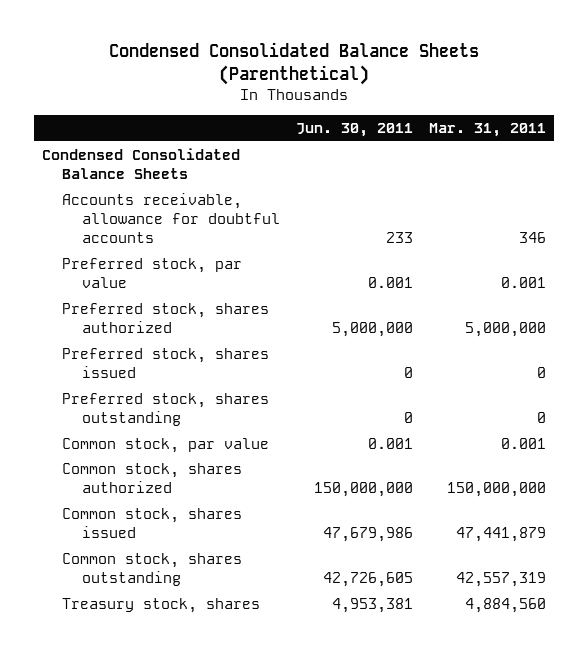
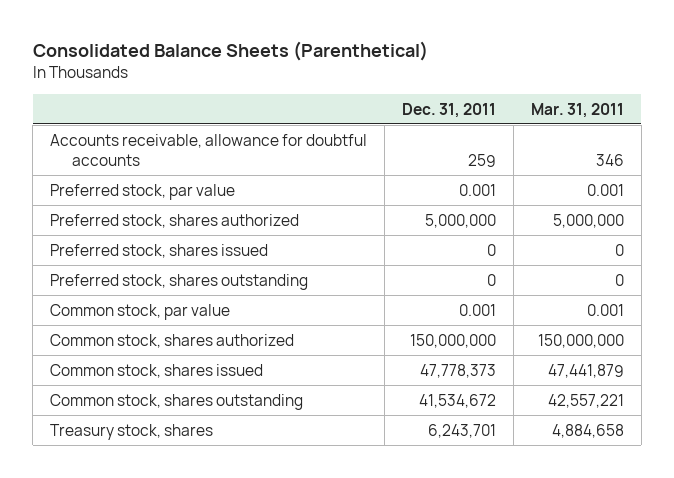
- Condensed Consolidated Balance Sheets (Parenthetical)
+ Consolidated Balance Sheets (Parenthetical)
- | Jun. 30, 2011 | Mar. 31, 2011
+ | Dec. 31, 2011 | Mar. 31, 2011
- Condensed Consolidated Balance Sheets
- Common stock, shares outstanding | 42,726,605 | 42,557,319
- Treasury stock, shares | 4,953,381 | 4,884,560
+ Common stock, shares outstanding | 41,534,672 | 42,557,221
+ Treasury stock, shares | 6,243,701 | 4,884,658

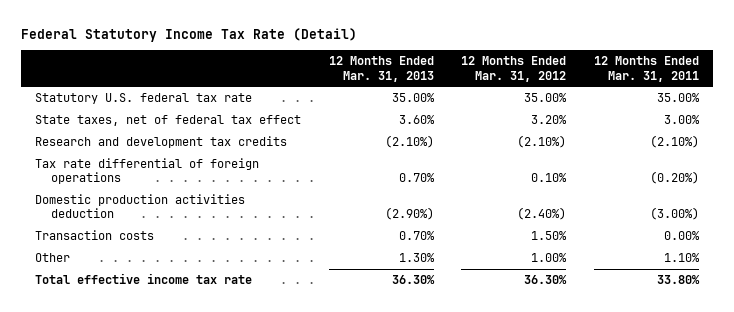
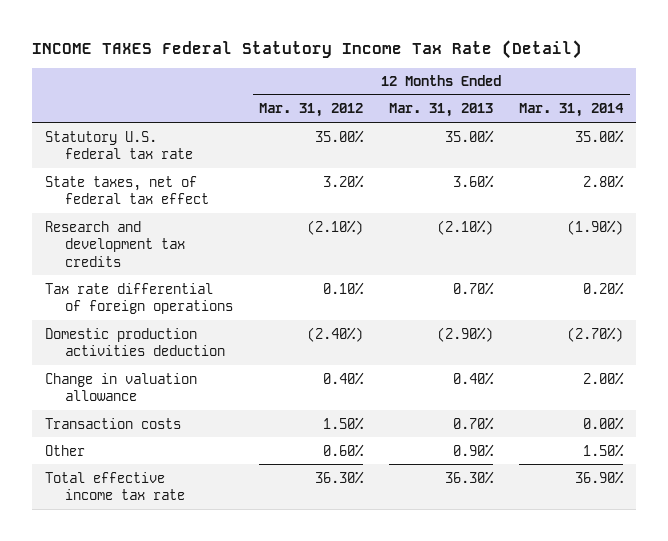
- Federal Statutory Income Tax Rate (Detail)
+ INCOME TAXES Federal Statutory Income Tax Rate (Detail)
- | 12 Months Ended Mar. 31, 2013 | 12 Months Ended Mar. 31, 2012 | 12 Months Ended Mar. 31, 2011
+ | 12 Months Ended Mar. 31, 2012 | 12 Months Ended Mar. 31, 2013 | 12 Months Ended Mar. 31, 2014
+ Change in valuation allowance | 0.40% | 0.40% | 2.00%
- Other | 1.30% | 1.00% | 1.10%
+ Other | 0.60% | 0.90% | 1.50%

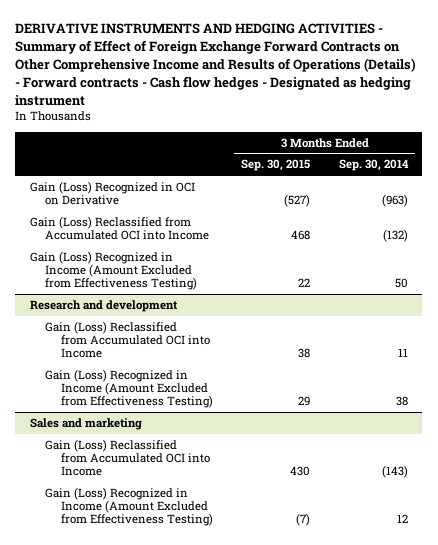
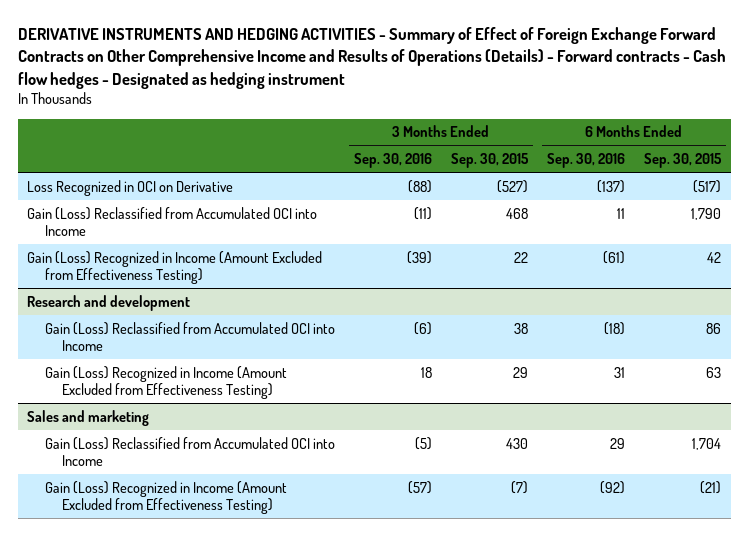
- | 3 Months Ended Sep. 30, 2015 | 3 Months Ended Sep. 30, 2014
+ | 3 Months Ended Sep. 30, 2016 | 3 Months Ended Sep. 30, 2015 | 6 Months Ended Sep. 30, 2016 | 6 Months Ended Sep. 30, 2015
- Gain (Loss) Recognized in OCI on Derivative | (527) | (963)
+ Loss Recognized in OCI on Derivative | (88) | (527) | (137) | (517)

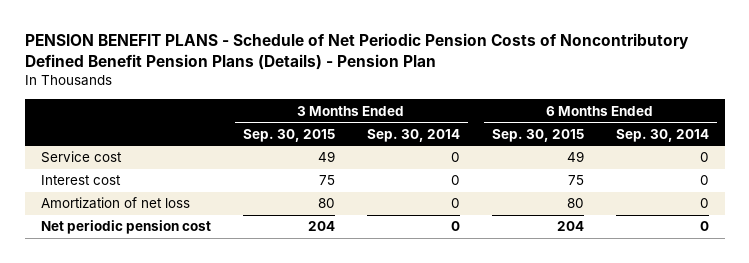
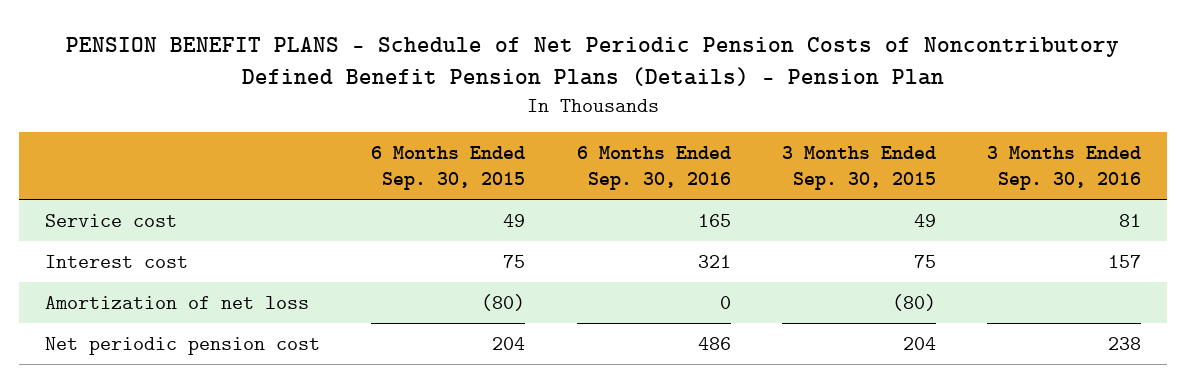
- | 3 Months Ended Sep. 30, 2015 | 3 Months Ended Sep. 30, 2014 | 6 Months Ended Sep. 30, 2015 | 6 Months Ended Sep. 30, 2014
+ | 6 Months Ended Sep. 30, 2015 | 6 Months Ended Sep. 30, 2016 | 3 Months Ended Sep. 30, 2015 | 3 Months Ended Sep. 30, 2016
- Amortization of net loss | 80 | 0 | 80 | 0
+ Amortization of net loss | (80) | 0 | (80) |

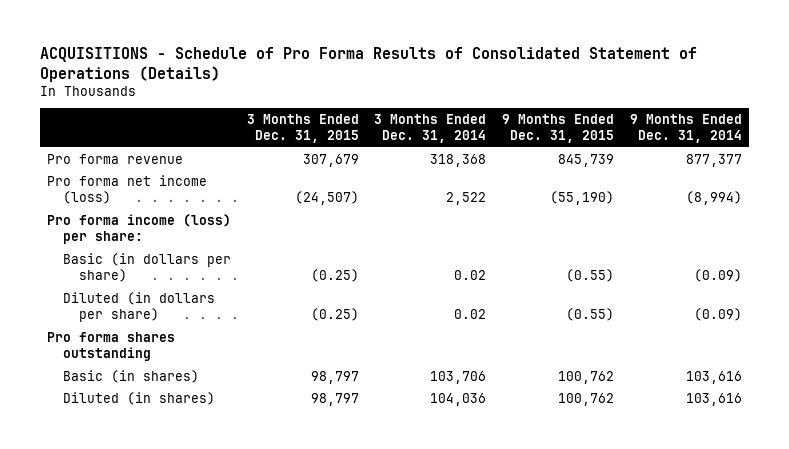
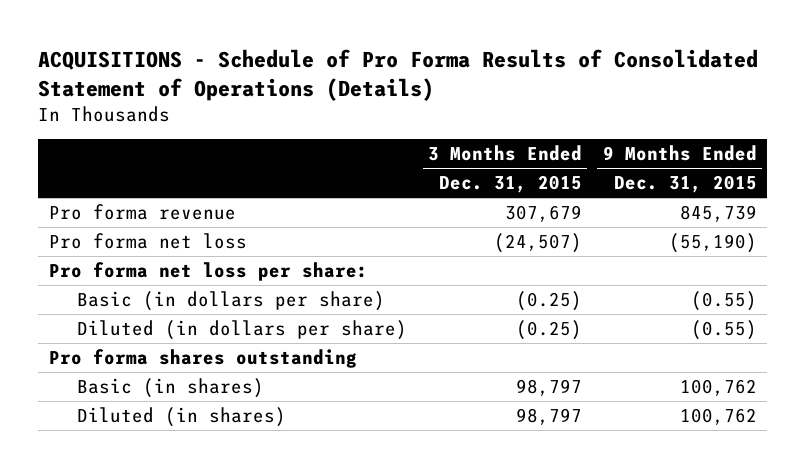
- | 3 Months Ended Dec. 31, 2015 | 3 Months Ended Dec. 31, 2014 | 9 Months Ended Dec. 31, 2015 | 9 Months Ended Dec. 31, 2014
+ | 3 Months Ended Dec. 31, 2015 | 9 Months Ended Dec. 31, 2015
- Pro forma net income (loss) | (24,507) | 2,522 | (55,190) | (8,994)
- Pro forma income (loss) per share:
+ Pro forma net loss | (24,507) | (55,190)
+ Pro forma net loss per share:

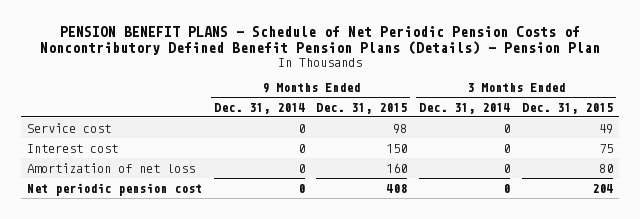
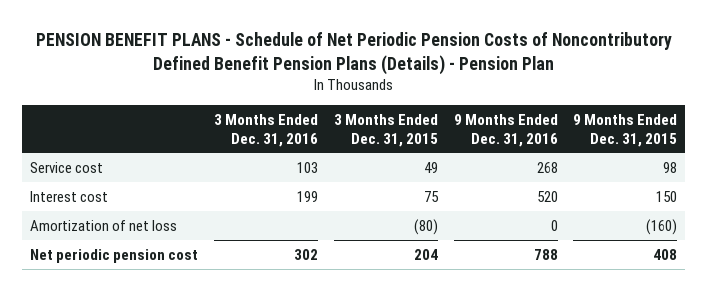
- | 9 Months Ended Dec. 31, 2014 | 9 Months Ended Dec. 31, 2015 | 3 Months Ended Dec. 31, 2014 | 3 Months Ended Dec. 31, 2015
+ | 3 Months Ended Dec. 31, 2016 | 3 Months Ended Dec. 31, 2015 | 9 Months Ended Dec. 31, 2016 | 9 Months Ended Dec. 31, 2015
- Amortization of net loss | 0 | 160 | 0 | 80
+ Amortization of net loss | | (80) | 0 | (160)

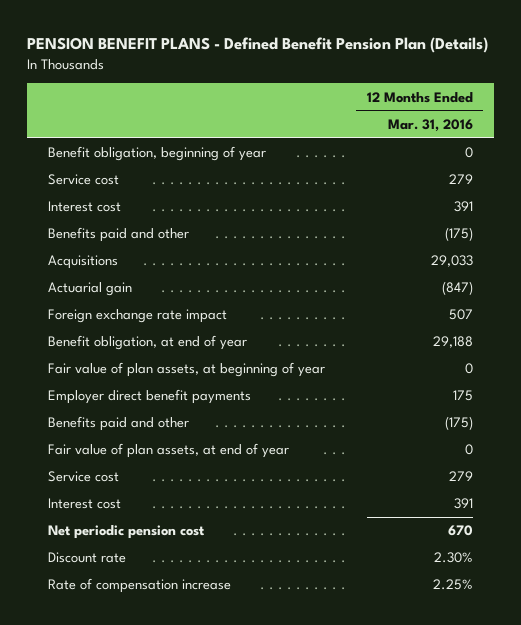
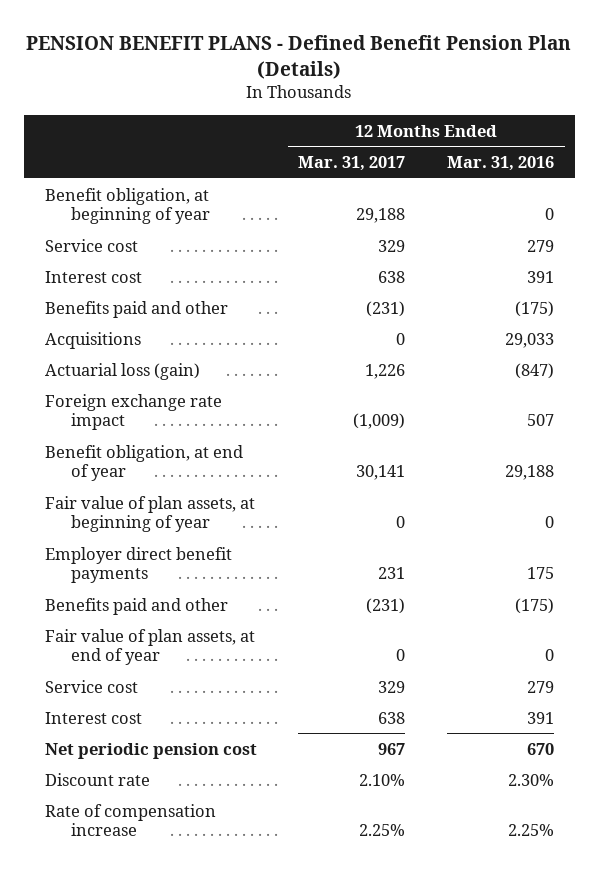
- | 12 Months Ended Mar. 31, 2016
+ | 12 Months Ended Mar. 31, 2017 | 12 Months Ended Mar. 31, 2016
- Benefit obligation, beginning of year | 0
+ Benefit obligation, at beginning of year | 29,188 | 0
- Actuarial gain | (847)
+ Actuarial loss (gain) | 1,226 | (847)

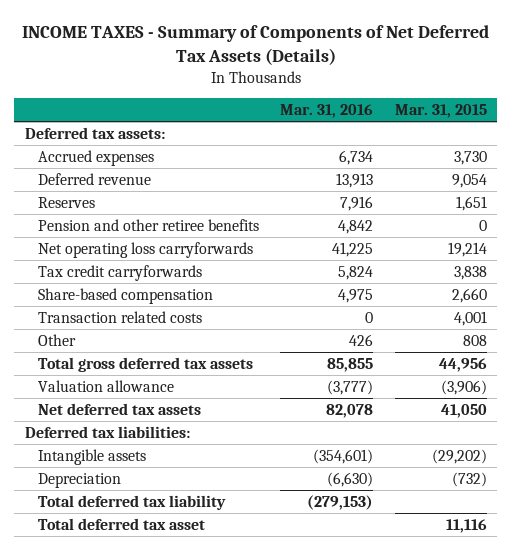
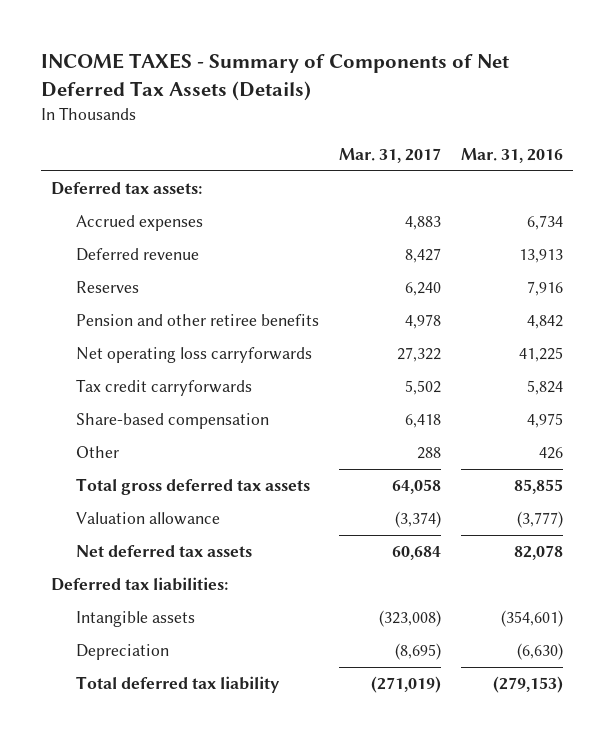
- | Mar. 31, 2016 | Mar. 31, 2015
+ | Mar. 31, 2017 | Mar. 31, 2016
- Transaction related costs | 0 | 4,001
- Total deferred tax asset | | 11,116

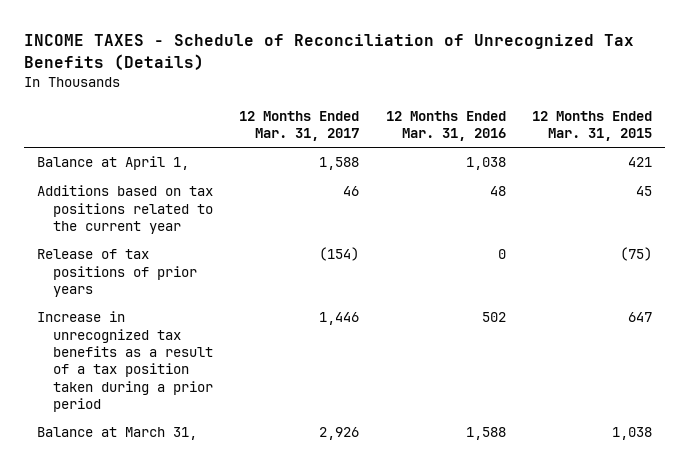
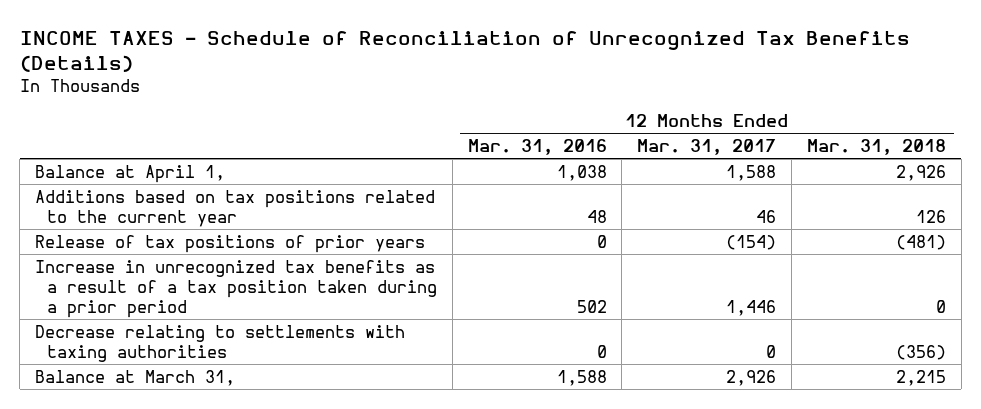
- | 12 Months Ended Mar. 31, 2017 | 12 Months Ended Mar. 31, 2016 | 12 Months Ended Mar. 31, 2015
+ | 12 Months Ended Mar. 31, 2016 | 12 Months Ended Mar. 31, 2017 | 12 Months Ended Mar. 31, 2018
+ Decrease relating to settlements with taxing authorities | 0 | 0 | (356)

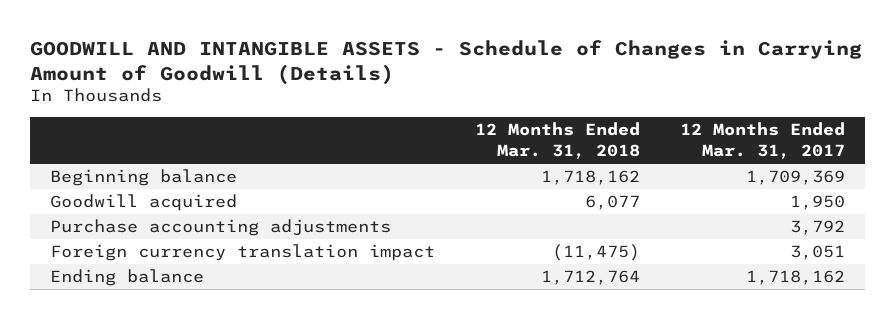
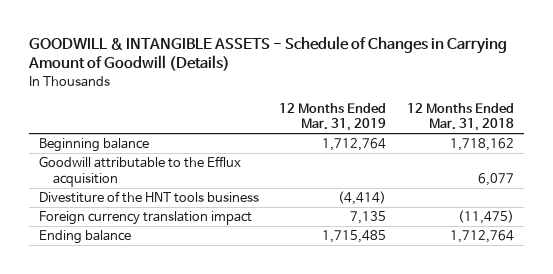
- GOODWILL AND INTANGIBLE ASSETS - Schedule of Changes in Carrying Amount of Goodwill (Details)
+ GOODWILL & INTANGIBLE ASSETS - Schedule of Changes in Carrying Amount of Goodwill (Details)
- | 12 Months Ended Mar. 31, 2018 | 12 Months Ended Mar. 31, 2017
+ | 12 Months Ended Mar. 31, 2019 | 12 Months Ended Mar. 31, 2018
- Goodwill acquired | 6,077 | 1,950
- Purchase accounting adjustments | | 3,792
+ Goodwill attributable to the Efflux acquisition | | 6,077
+ Divestiture of the HNT tools business | (4,414) |

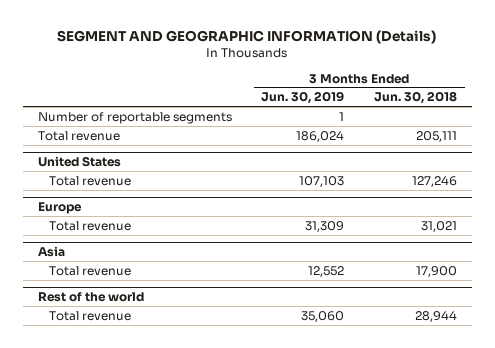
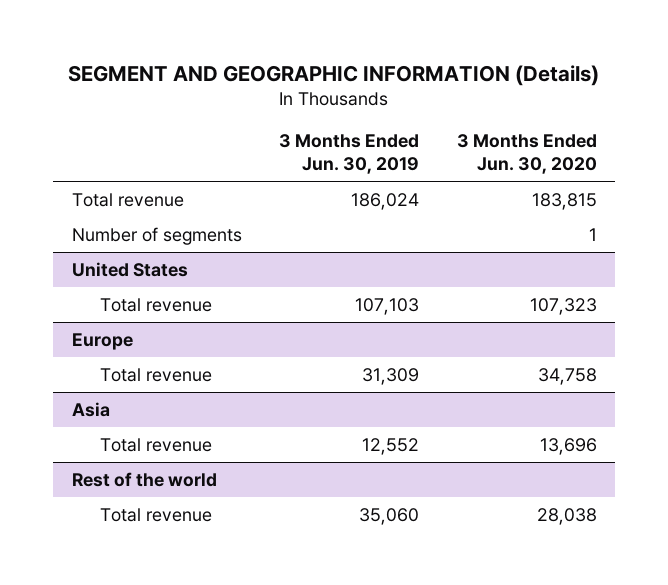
- | 3 Months Ended Jun. 30, 2019 | 3 Months Ended Jun. 30, 2018
+ | 3 Months Ended Jun. 30, 2019 | 3 Months Ended Jun. 30, 2020
- Number of reportable segments | 1 |
+ Number of segments | | 1

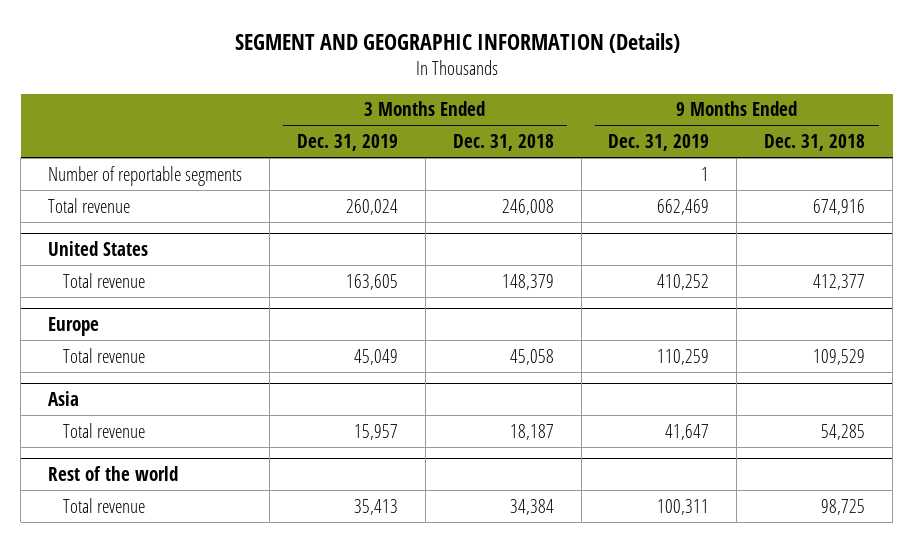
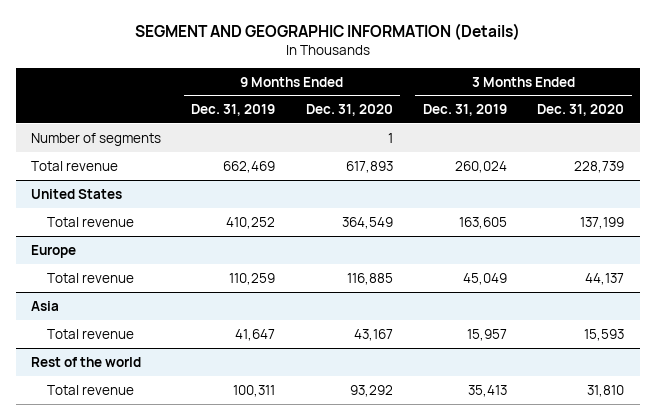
- | 3 Months Ended Dec. 31, 2019 | 3 Months Ended Dec. 31, 2018 | 9 Months Ended Dec. 31, 2019 | 9 Months Ended Dec. 31, 2018
+ | 9 Months Ended Dec. 31, 2019 | 9 Months Ended Dec. 31, 2020 | 3 Months Ended Dec. 31, 2019 | 3 Months Ended Dec. 31, 2020
- Number of reportable segments | | | 1 |
+ Number of segments | | 1 | |

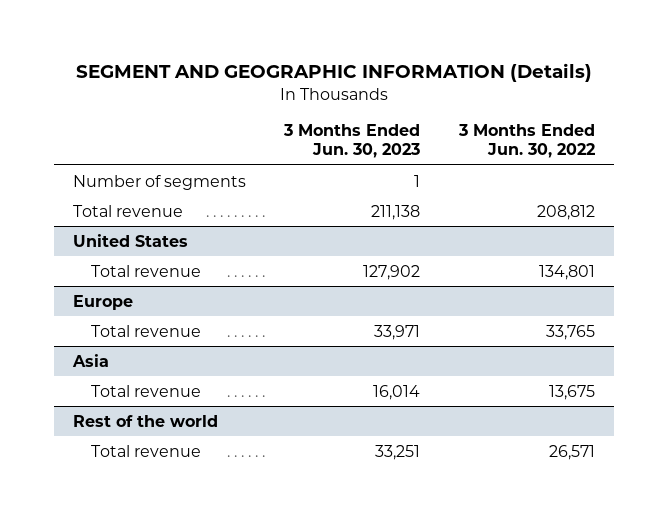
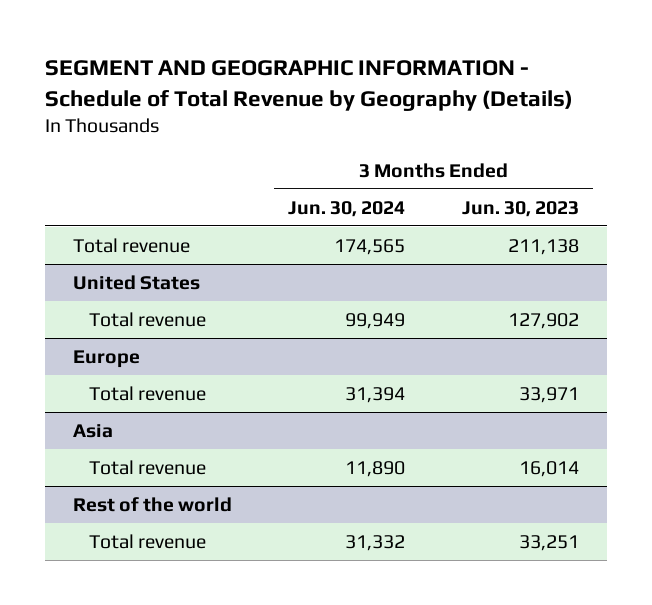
- SEGMENT AND GEOGRAPHIC INFORMATION (Details)
+ SEGMENT AND GEOGRAPHIC INFORMATION - Schedule of Total Revenue by Geography (Details)
- | 3 Months Ended Jun. 30, 2023 | 3 Months Ended Jun. 30, 2022
+ | 3 Months Ended Jun. 30, 2024 | 3 Months Ended Jun. 30, 2023
- Number of segments | 1 |

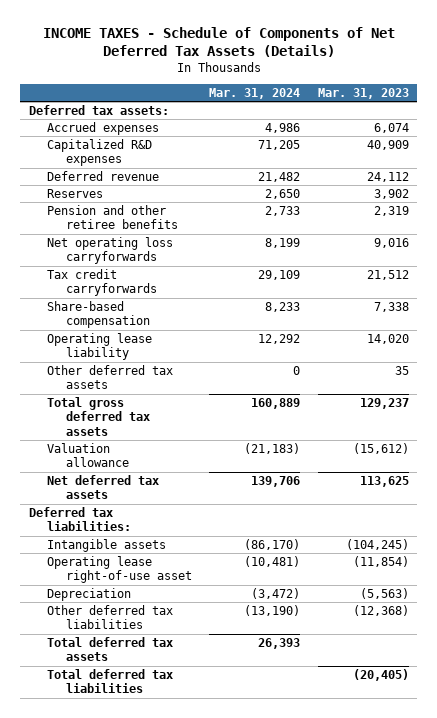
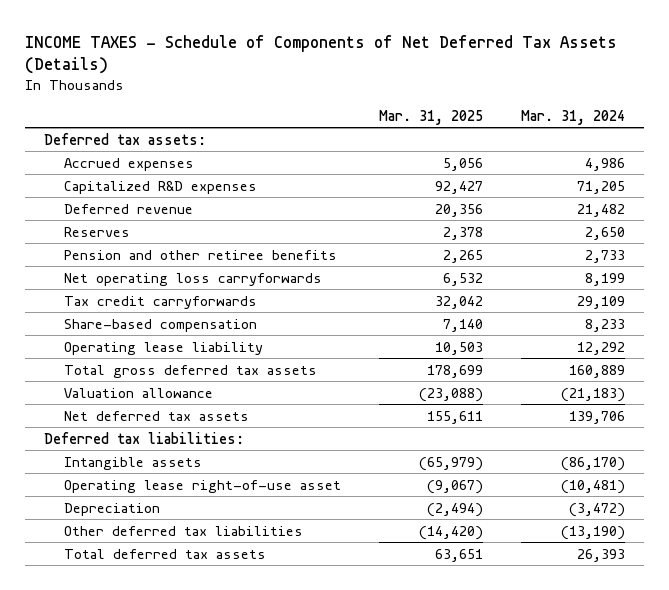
- | Mar. 31, 2024 | Mar. 31, 2023
+ | Mar. 31, 2025 | Mar. 31, 2024
- Other deferred tax assets | 0 | 35
- Total deferred tax liabilities | | (20,405)

